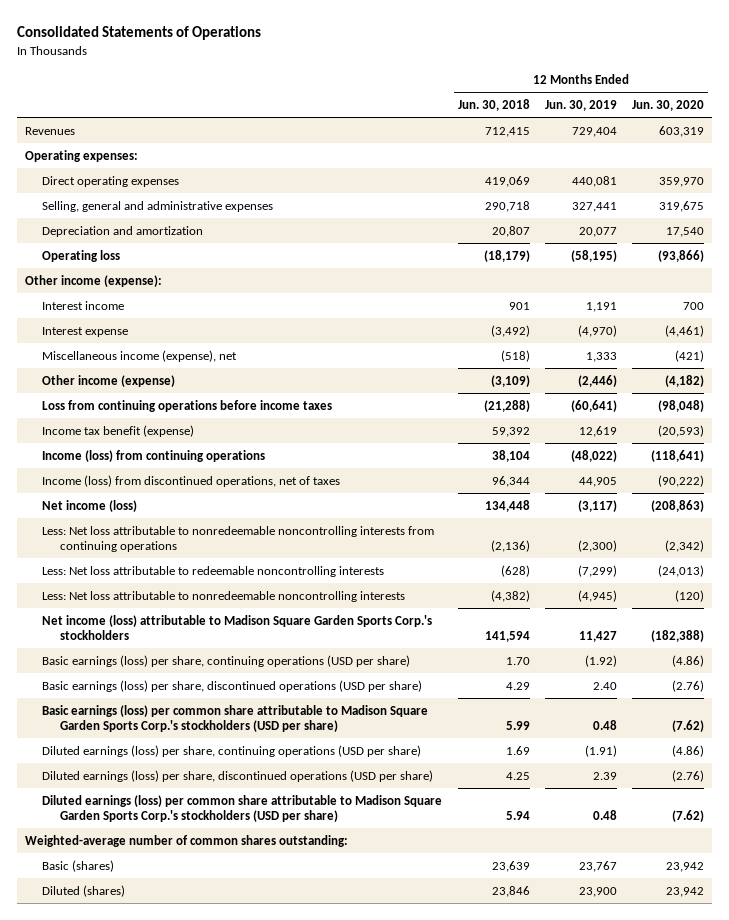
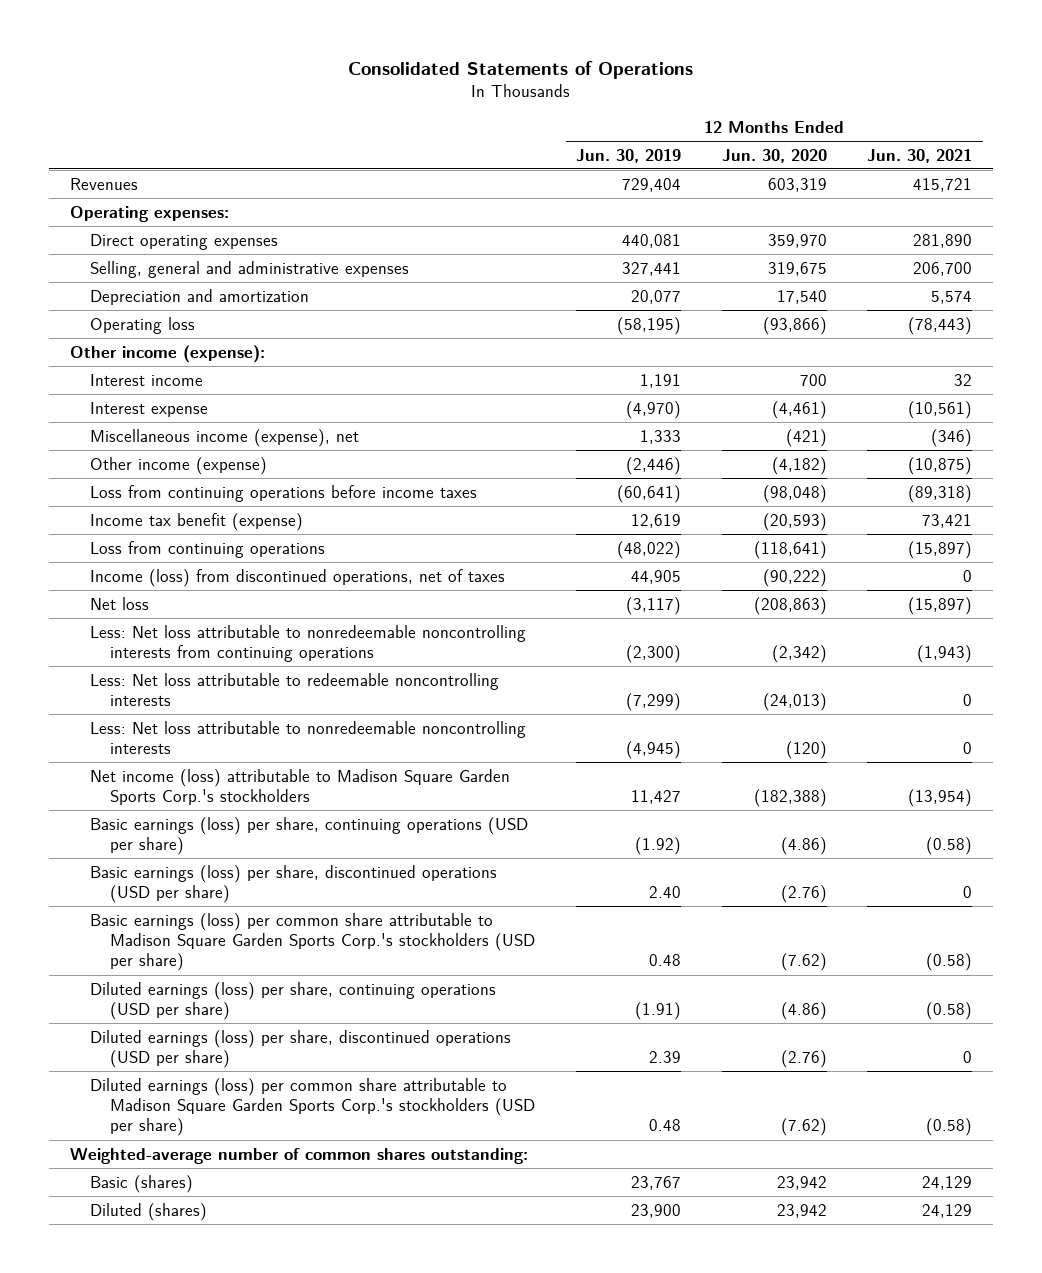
- | 12 Months Ended Jun. 30, 2018 | 12 Months Ended Jun. 30, 2019 | 12 Months Ended Jun. 30, 2020
+ | 12 Months Ended Jun. 30, 2019 | 12 Months Ended Jun. 30, 2020 | 12 Months Ended Jun. 30, 2021
- Income (loss) from continuing operations | 38,104 | (48,022) | (118,641)
+ Loss from continuing operations | (48,022) | (118,641) | (15,897)
- Net income (loss) | 134,448 | (3,117) | (208,863)
+ Net loss | (3,117) | (208,863) | (15,897)

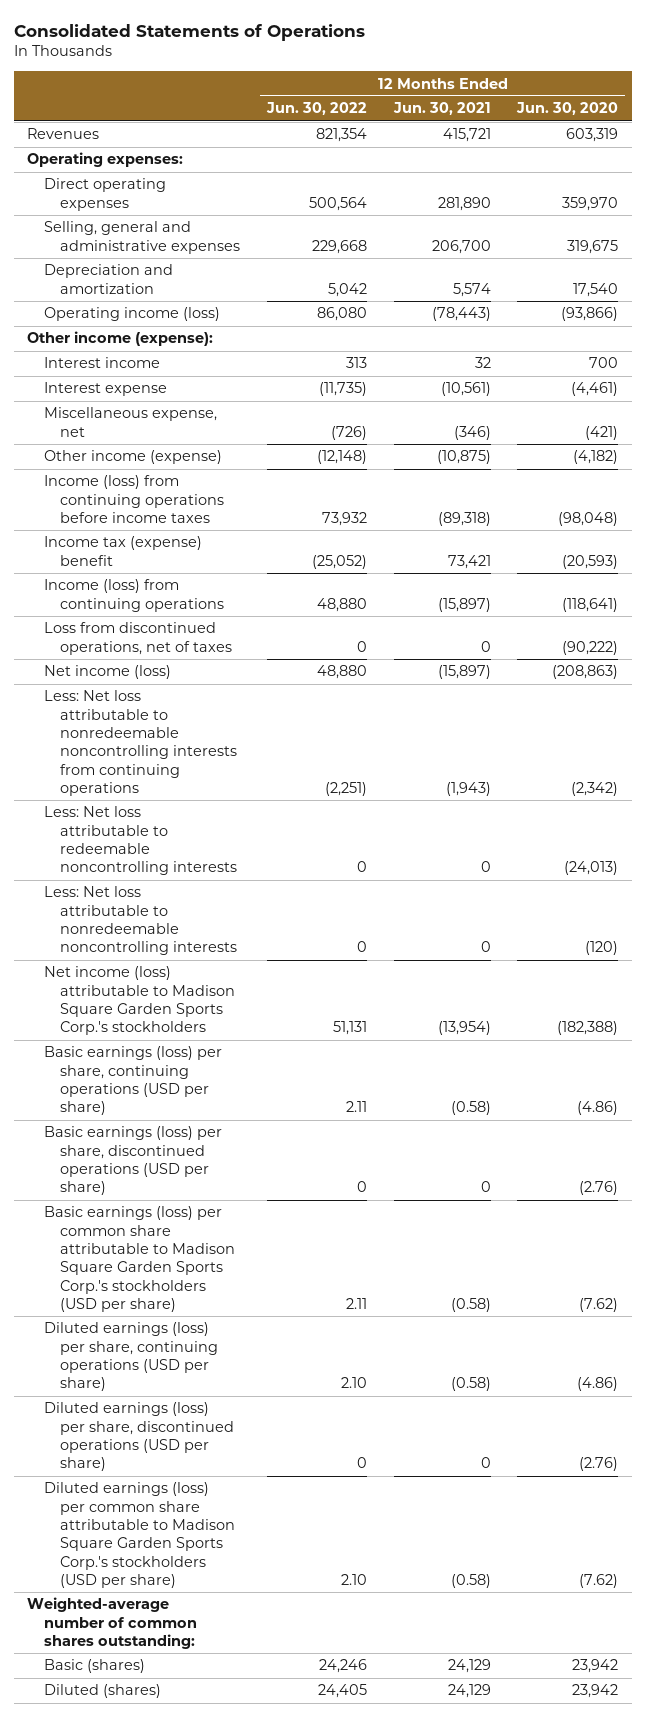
- | 12 Months Ended Jun. 30, 2019 | 12 Months Ended Jun. 30, 2020 | 12 Months Ended Jun. 30, 2021
+ | 12 Months Ended Jun. 30, 2022 | 12 Months Ended Jun. 30, 2021 | 12 Months Ended Jun. 30, 2020
- Operating loss | (58,195) | (93,866) | (78,443)
+ Operating income (loss) | 86,080 | (78,443) | (93,866)
- Miscellaneous income (expense), net | 1,333 | (421) | (346)
+ Miscellaneous expense, net | (726) | (346) | (421)
- Loss from continuing operations before income taxes | (60,641) | (98,048) | (89,318)
- Income tax benefit (expense) | 12,619 | (20,593) | 73,421
- Loss from continuing operations | (48,022) | (118,641) | (15,897)
- Income (loss) from discontinued operations, net of taxes | 44,905 | (90,222) | 0
- Net loss | (3,117) | (208,863) | (15,897)
+ Income (loss) from continuing operations before income taxes | 73,932 | (89,318) | (98,048)
+ Income tax (expense) benefit | (25,052) | 73,421 | (20,593)
+ Income (loss) from continuing operations | 48,880 | (15,897) | (118,641)
+ Loss from discontinued operations, net of taxes | 0 | 0 | (90,222)
+ Net income (loss) | 48,880 | (15,897) | (208,863)

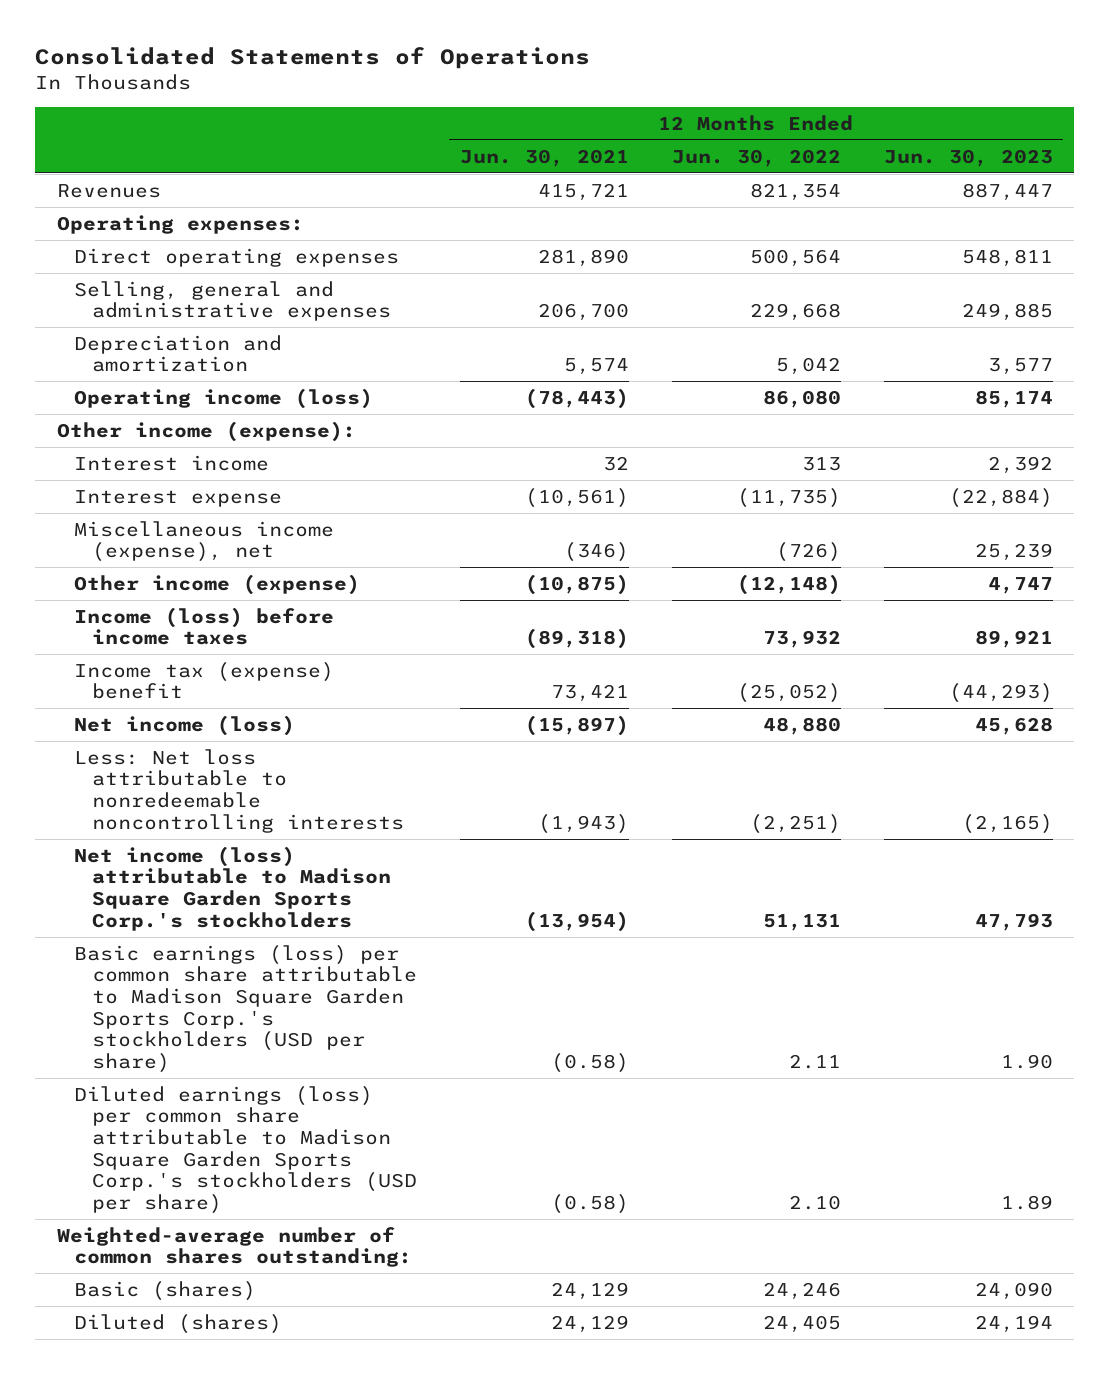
- | 12 Months Ended Jun. 30, 2022 | 12 Months Ended Jun. 30, 2021 | 12 Months Ended Jun. 30, 2020
+ | 12 Months Ended Jun. 30, 2021 | 12 Months Ended Jun. 30, 2022 | 12 Months Ended Jun. 30, 2023
- Miscellaneous expense, net | (726) | (346) | (421)
+ Miscellaneous income (expense), net | (346) | (726) | 25,239
- Income (loss) from continuing operations before income taxes | 73,932 | (89,318) | (98,048)
+ Income (loss) before income taxes | (89,318) | 73,932 | 89,921
- Income (loss) from continuing operations | 48,880 | (15,897) | (118,641)
- Loss from discontinued operations, net of taxes | 0 | 0 | (90,222)
- Less: Net loss attributable to nonredeemable noncontrolling interests from continuing operations | (2,251) | (1,943) | (2,342)
- Less: Net loss attributable to redeemable noncontrolling interests | 0 | 0 | (24,013)
- Less: Net loss attributable to nonredeemable noncontrolling interests | 0 | 0 | (120)
+ Less: Net loss attributable to nonredeemable noncontrolling interests | (1,943) | (2,251) | (2,165)
- Basic earnings (loss) per share, continuing operations (USD per share) | 2.11 | (0.58) | (4.86)
- Basic earnings (loss) per share, discontinued operations (USD per share) | 0 | 0 | (2.76)
- Diluted earnings (loss) per share, continuing operations (USD per share) | 2.10 | (0.58) | (4.86)
- Diluted earnings (loss) per share, discontinued operations (USD per share) | 0 | 0 | (2.76)

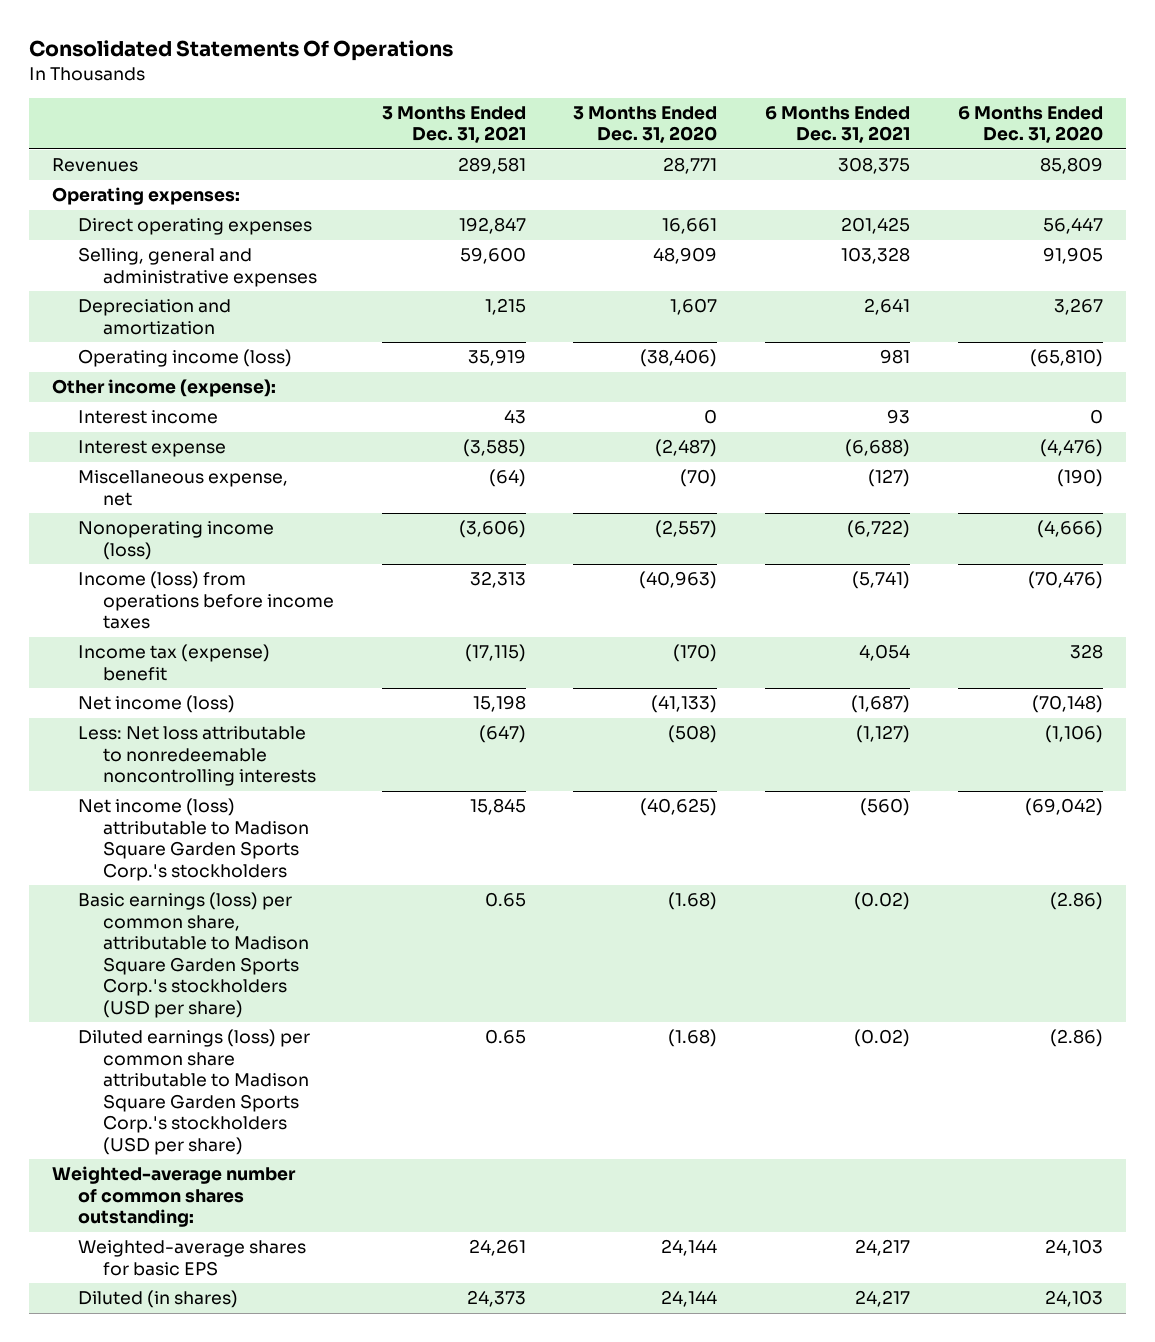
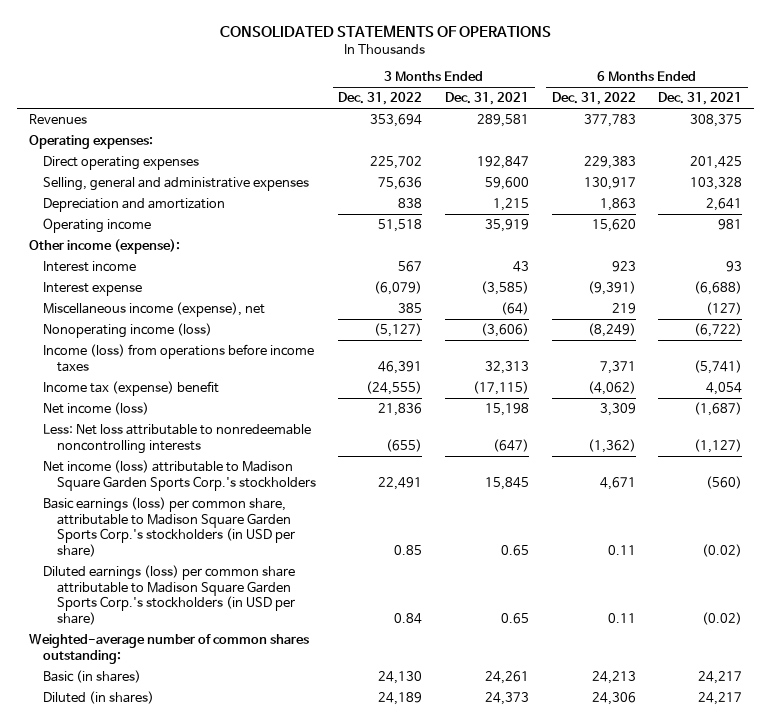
- Consolidated Statements Of Operations
+ CONSOLIDATED STATEMENTS OF OPERATIONS
- | 3 Months Ended Dec. 31, 2021 | 3 Months Ended Dec. 31, 2020 | 6 Months Ended Dec. 31, 2021 | 6 Months Ended Dec. 31, 2020
+ | 3 Months Ended Dec. 31, 2022 | 3 Months Ended Dec. 31, 2021 | 6 Months Ended Dec. 31, 2022 | 6 Months Ended Dec. 31, 2021
- Operating income (loss) | 35,919 | (38,406) | 981 | (65,810)
+ Operating income | 51,518 | 35,919 | 15,620 | 981
- Miscellaneous expense, net | (64) | (70) | (127) | (190)
+ Miscellaneous income (expense), net | 385 | (64) | 219 | (127)
- Basic earnings (loss) per common share, attributable to Madison Square Garden Sports Corp.'s stockholders (USD per share) | 0.65 | (1.68) | (0.02) | (2.86)
- Diluted earnings (loss) per common share attributable to Madison Square Garden Sports Corp.'s stockholders (USD per share) | 0.65 | (1.68) | (0.02) | (2.86)
+ Basic earnings (loss) per common share, attributable to Madison Square Garden Sports Corp.'s stockholders (in USD per share) | 0.85 | 0.65 | 0.11 | (0.02)
+ Diluted earnings (loss) per common share attributable to Madison Square Garden Sports Corp.'s stockholders (in USD per share) | 0.84 | 0.65 | 0.11 | (0.02)
- Weighted-average shares for basic EPS | 24,261 | 24,144 | 24,217 | 24,103
+ Basic (in shares) | 24,130 | 24,261 | 24,213 | 24,217

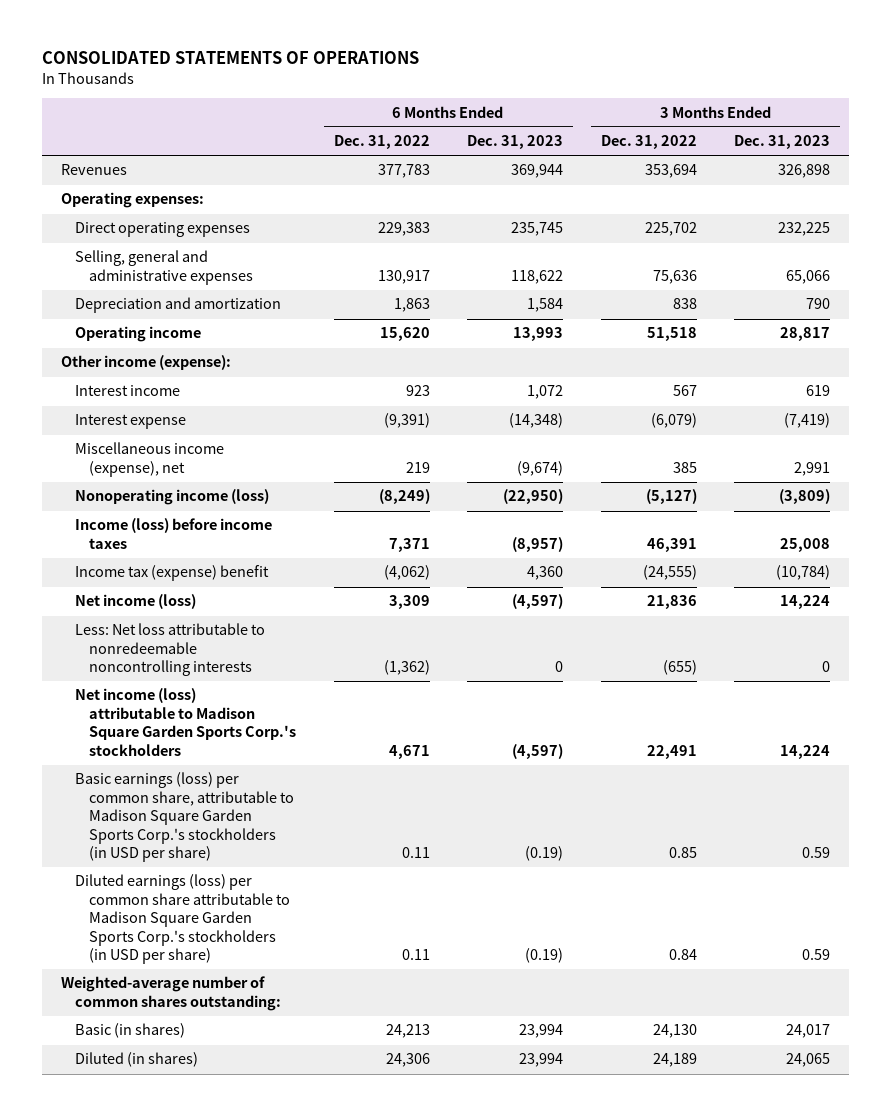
- | 3 Months Ended Dec. 31, 2022 | 3 Months Ended Dec. 31, 2021 | 6 Months Ended Dec. 31, 2022 | 6 Months Ended Dec. 31, 2021
+ | 6 Months Ended Dec. 31, 2022 | 6 Months Ended Dec. 31, 2023 | 3 Months Ended Dec. 31, 2022 | 3 Months Ended Dec. 31, 2023
- Income (loss) from operations before income taxes | 46,391 | 32,313 | 7,371 | (5,741)
+ Income (loss) before income taxes | 7,371 | (8,957) | 46,391 | 25,008

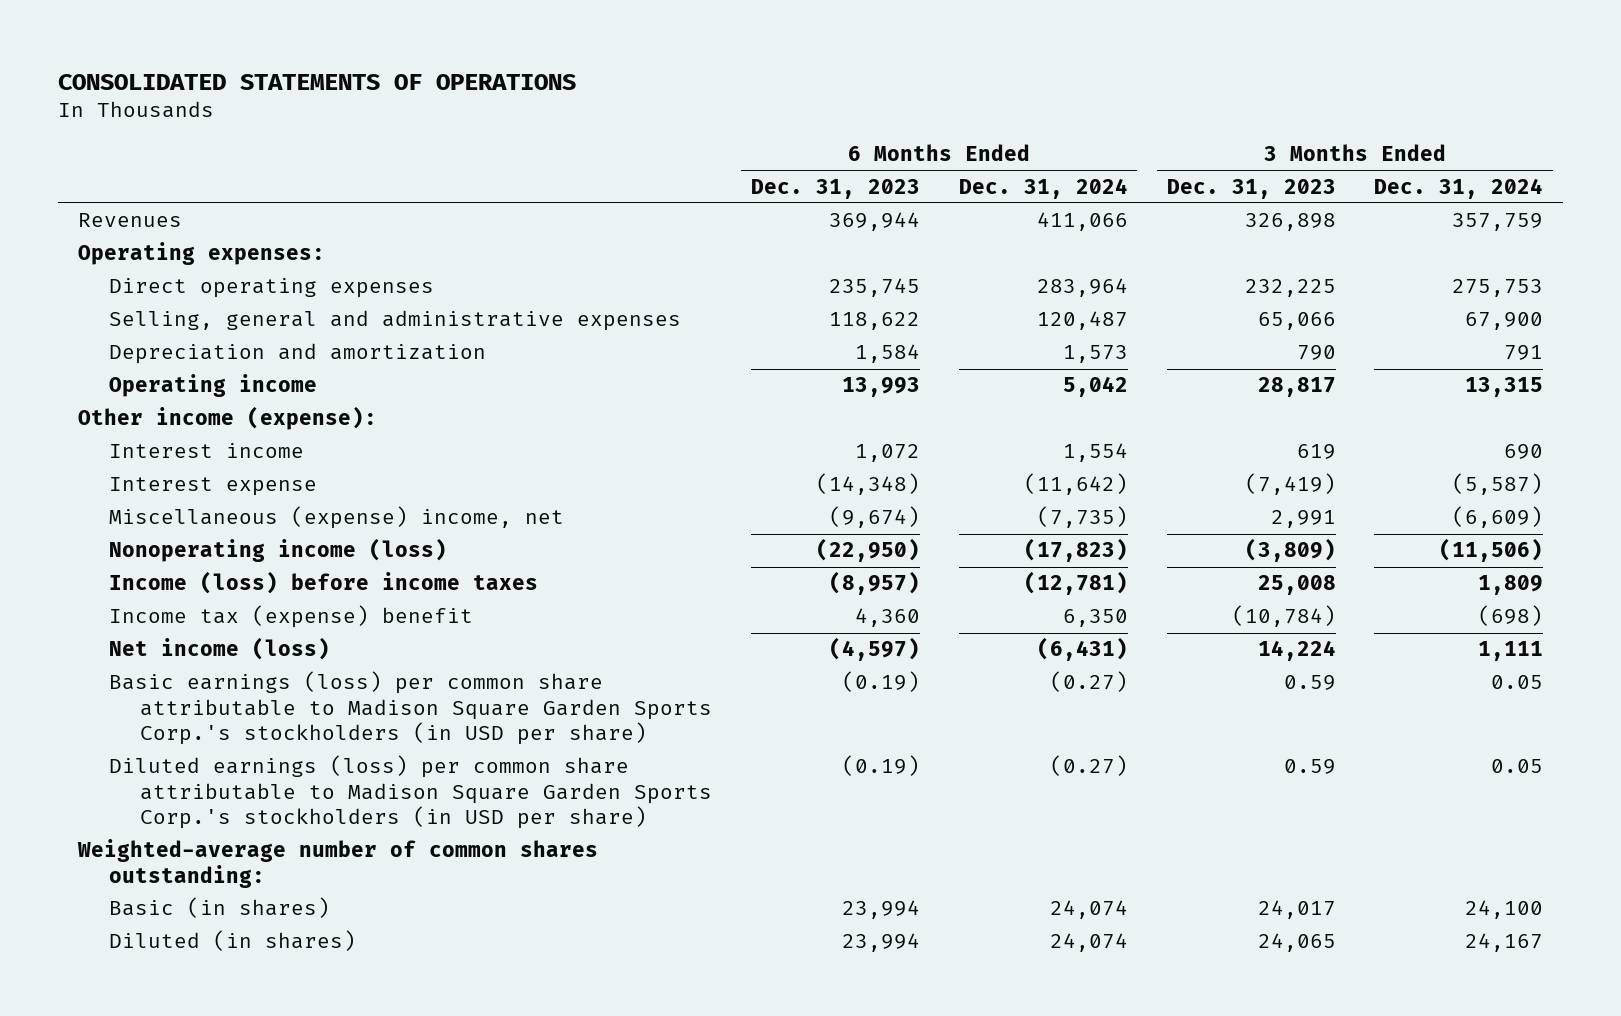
- | 6 Months Ended Dec. 31, 2022 | 6 Months Ended Dec. 31, 2023 | 3 Months Ended Dec. 31, 2022 | 3 Months Ended Dec. 31, 2023
+ | 6 Months Ended Dec. 31, 2023 | 6 Months Ended Dec. 31, 2024 | 3 Months Ended Dec. 31, 2023 | 3 Months Ended Dec. 31, 2024
- Miscellaneous income (expense), net | 219 | (9,674) | 385 | 2,991
+ Miscellaneous (expense) income, net | (9,674) | (7,735) | 2,991 | (6,609)
- Less: Net loss attributable to nonredeemable noncontrolling interests | (1,362) | 0 | (655) | 0
- Net income (loss) attributable to Madison Square Garden Sports Corp.'s stockholders | 4,671 | (4,597) | 22,491 | 14,224
- Basic earnings (loss) per common share, attributable to Madison Square Garden Sports Corp.'s stockholders (in USD per share) | 0.11 | (0.19) | 0.85 | 0.59
+ Basic earnings (loss) per common share attributable to Madison Square Garden Sports Corp.'s stockholders (in USD per share) | (0.19) | (0.27) | 0.59 | 0.05

